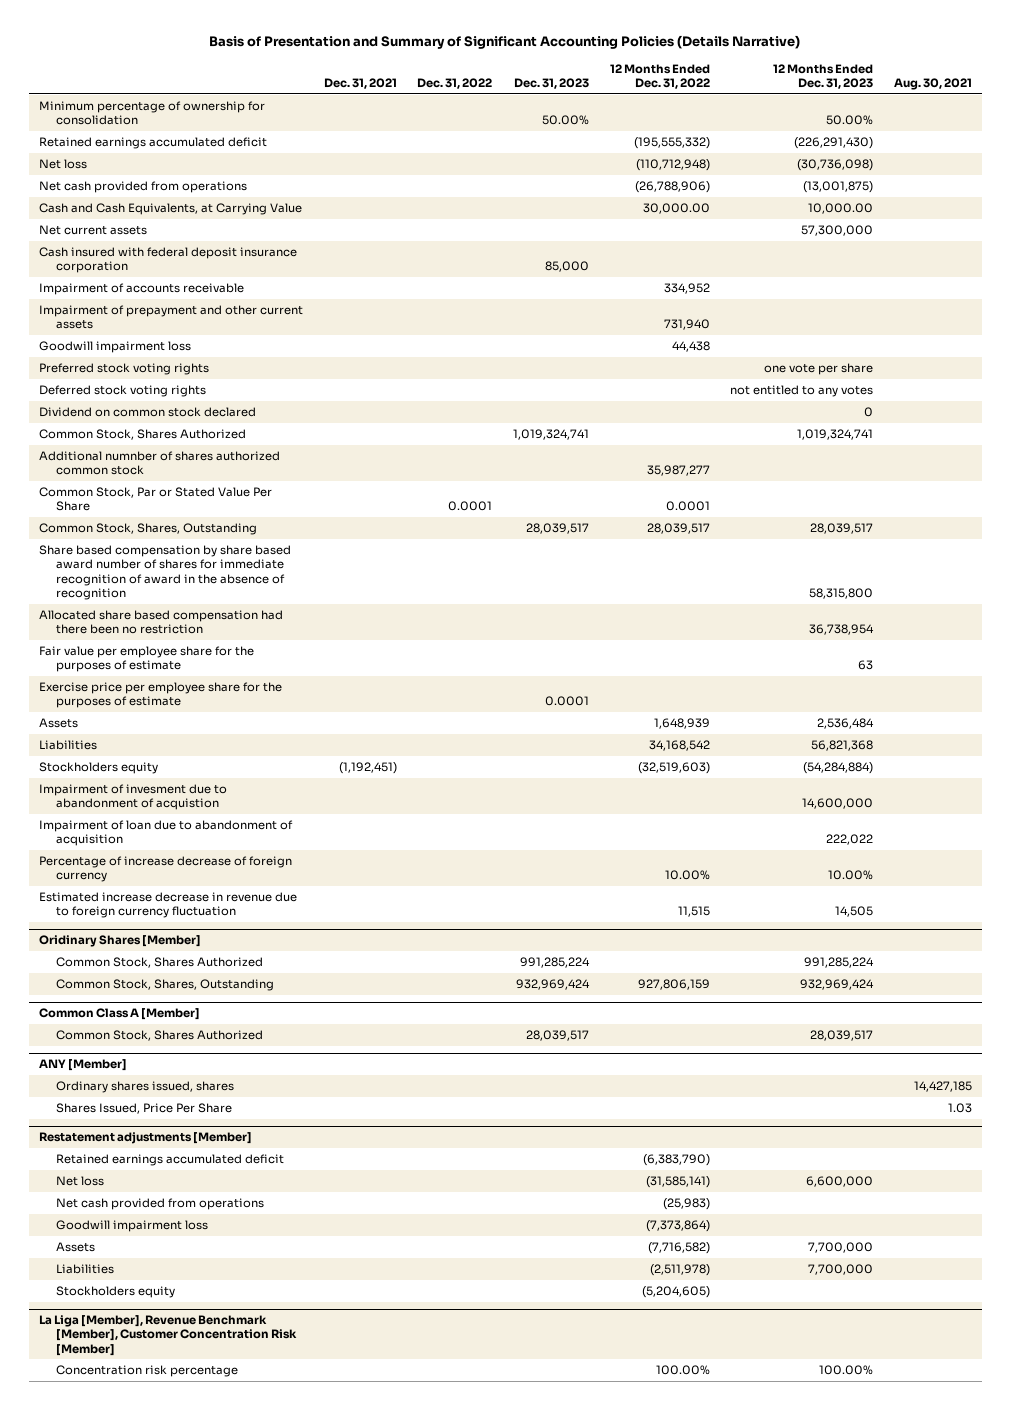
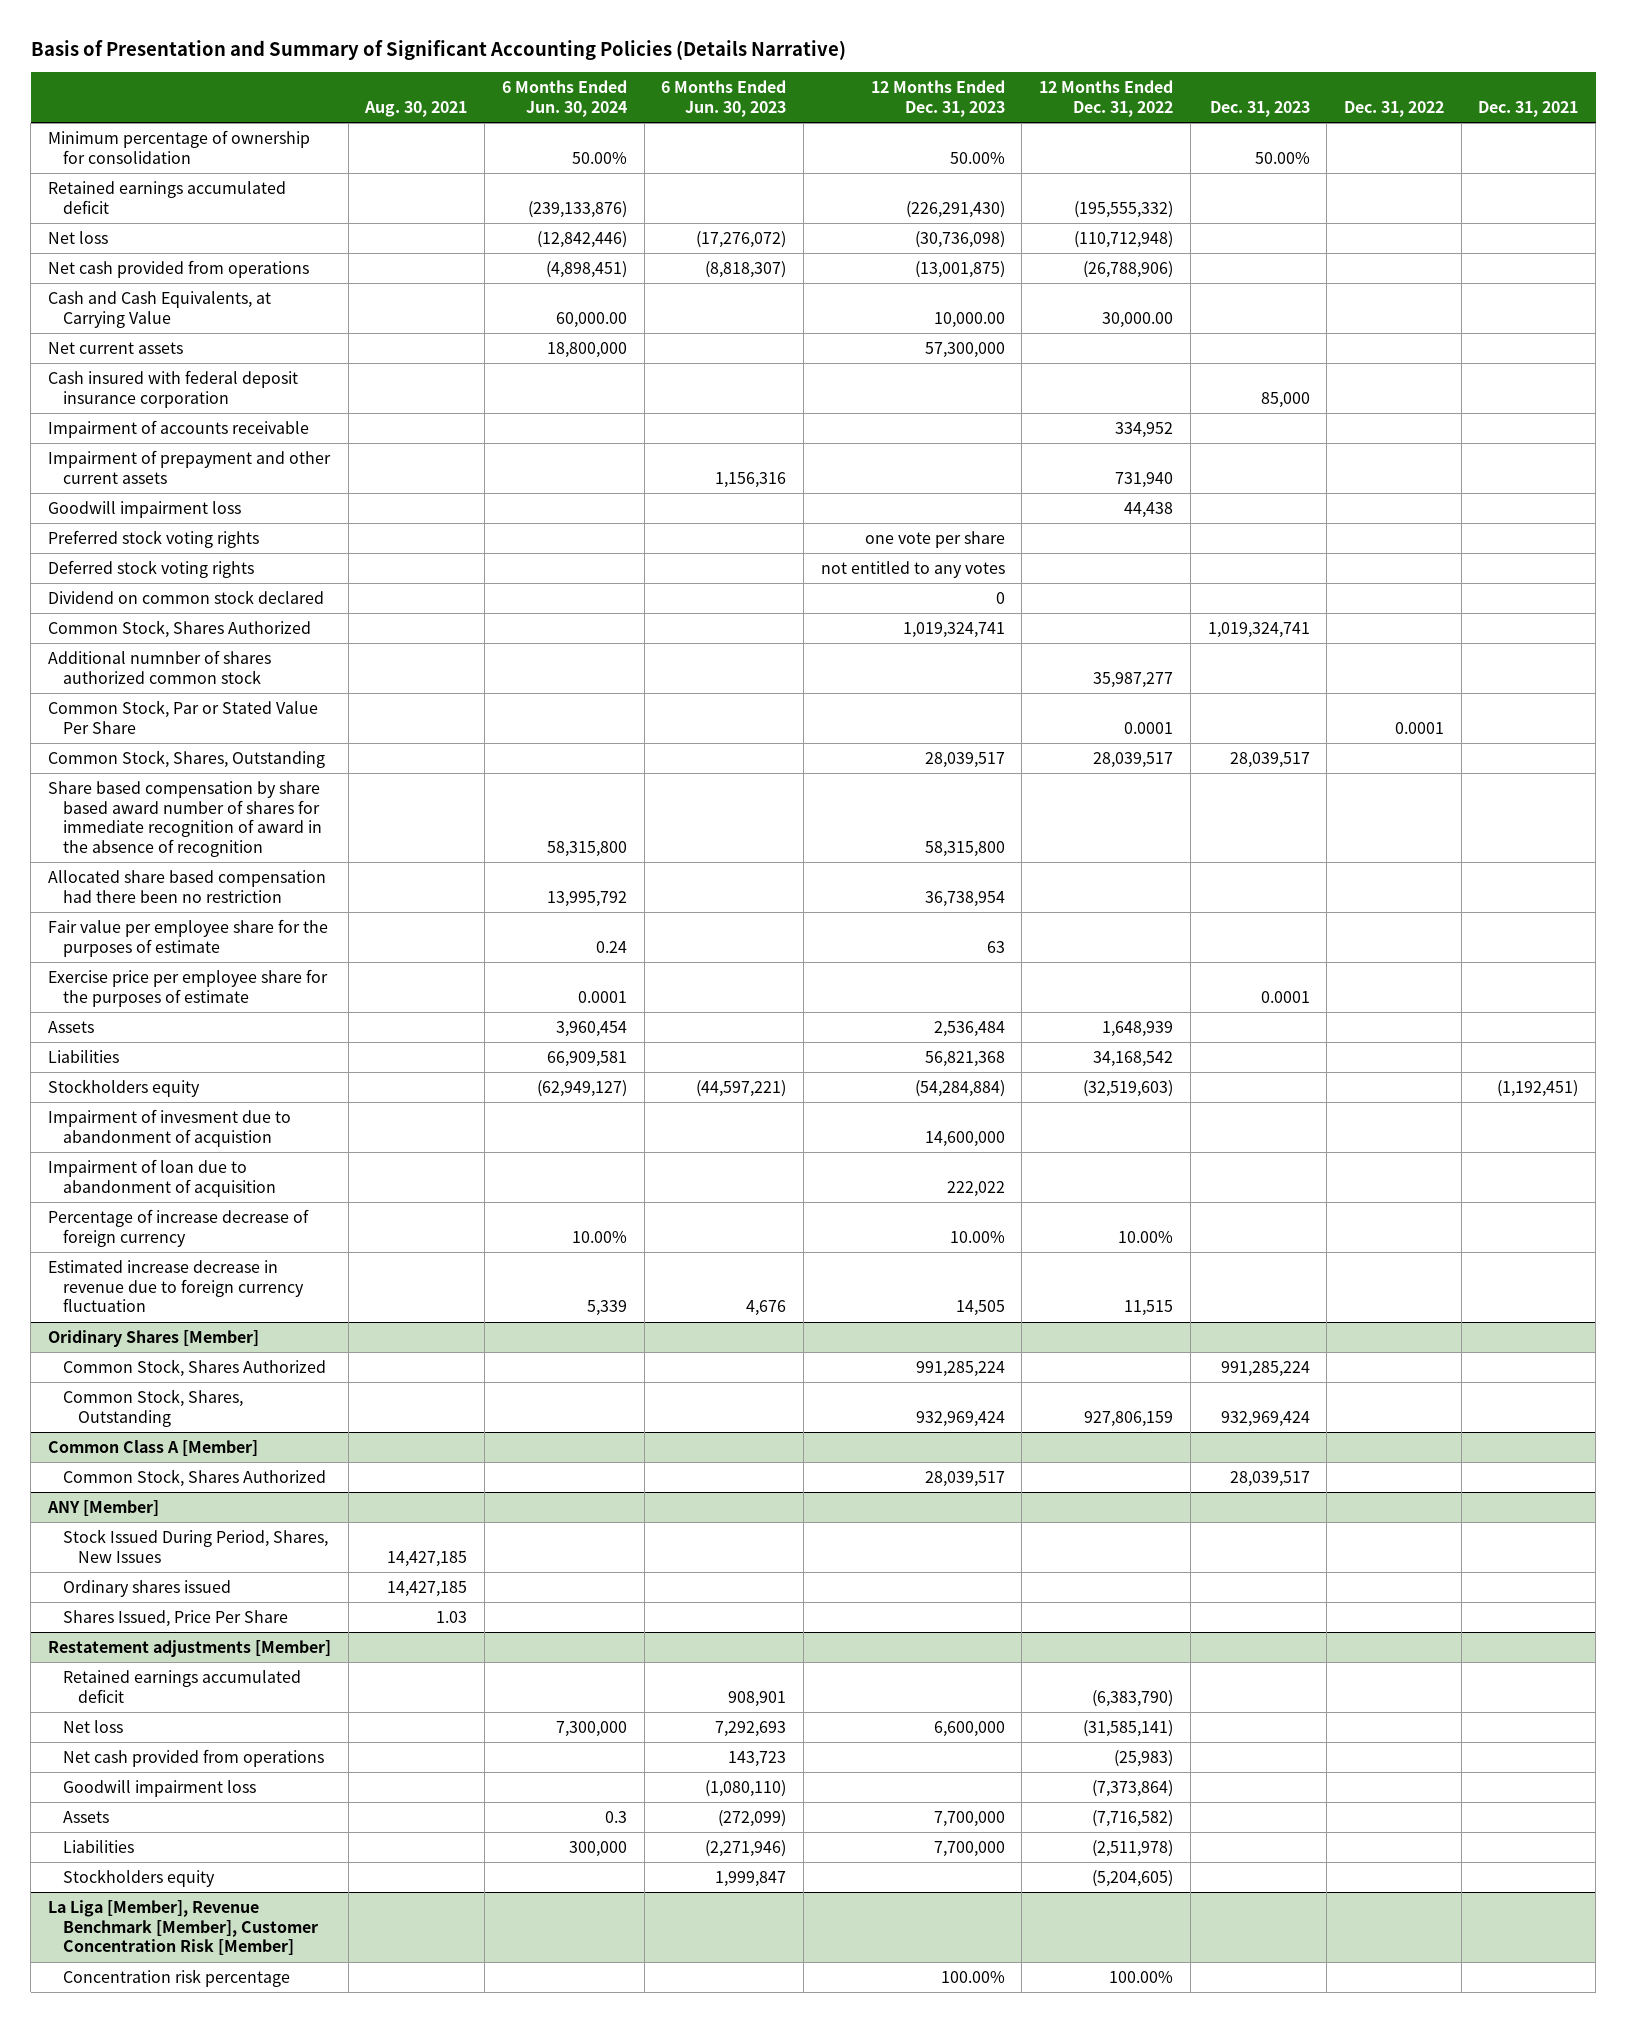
- | Dec. 31, 2021 | Dec. 31, 2022 | Dec. 31, 2023 | 12 Months Ended Dec. 31, 2022 | 12 Months Ended Dec. 31, 2023 | Aug. 30, 2021
+ | Aug. 30, 2021 | 6 Months Ended Jun. 30, 2024 | 6 Months Ended Jun. 30, 2023 | 12 Months Ended Dec. 31, 2023 | 12 Months Ended Dec. 31, 2022 | Dec. 31, 2023 | Dec. 31, 2022 | Dec. 31, 2021
@ ANY [Member]
- Ordinary shares issued, shares | | | | | | 14,427,185
+ Stock Issued During Period, Shares, New Issues | 14,427,185 | | | | | | |
+ Ordinary shares issued | 14,427,185 | | | | | | |

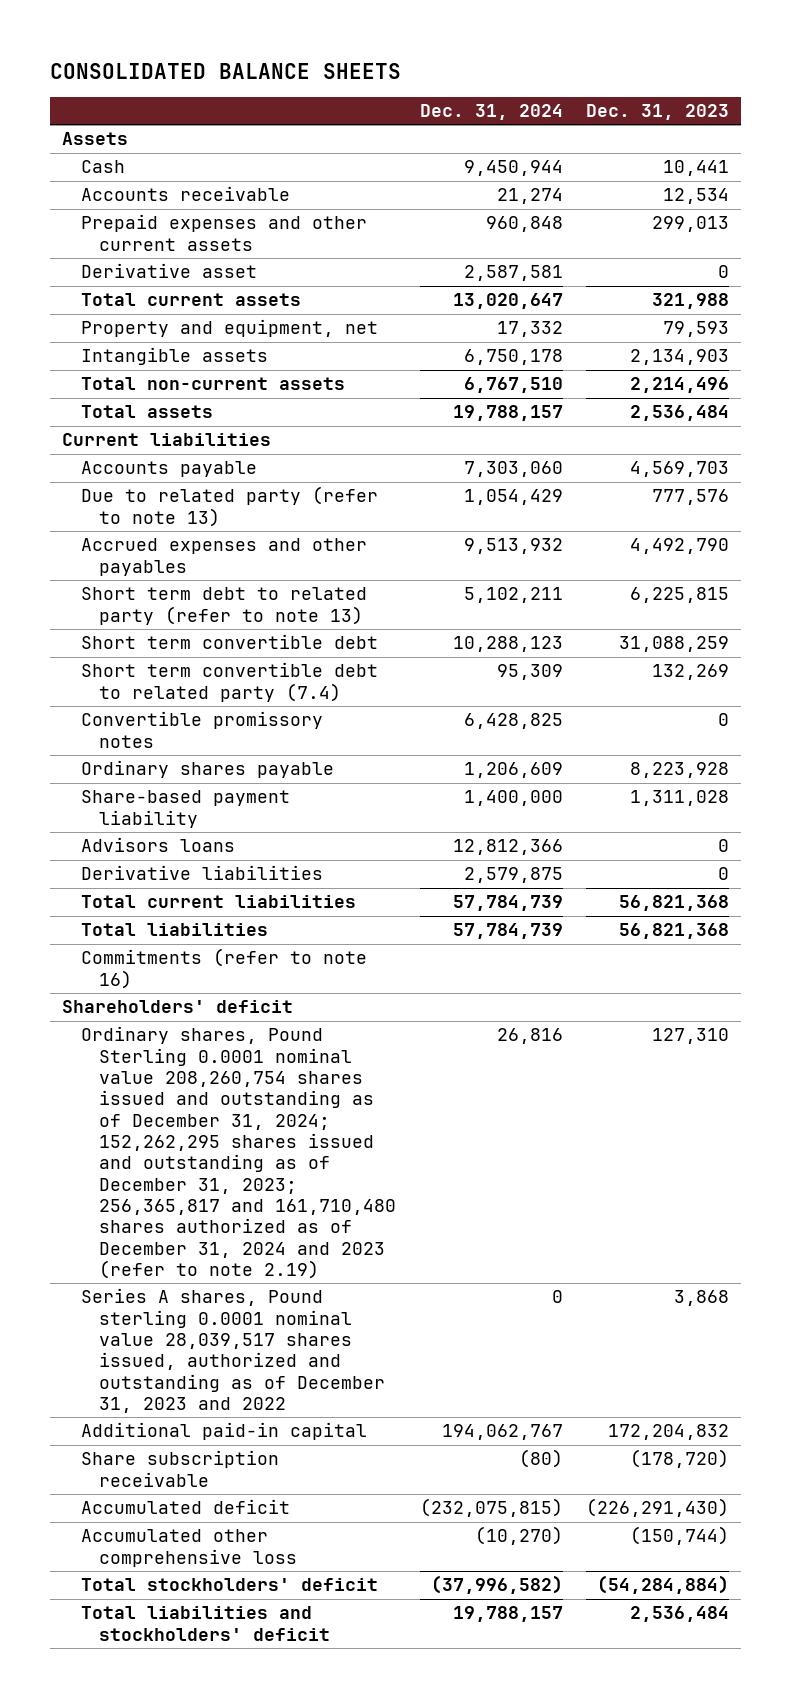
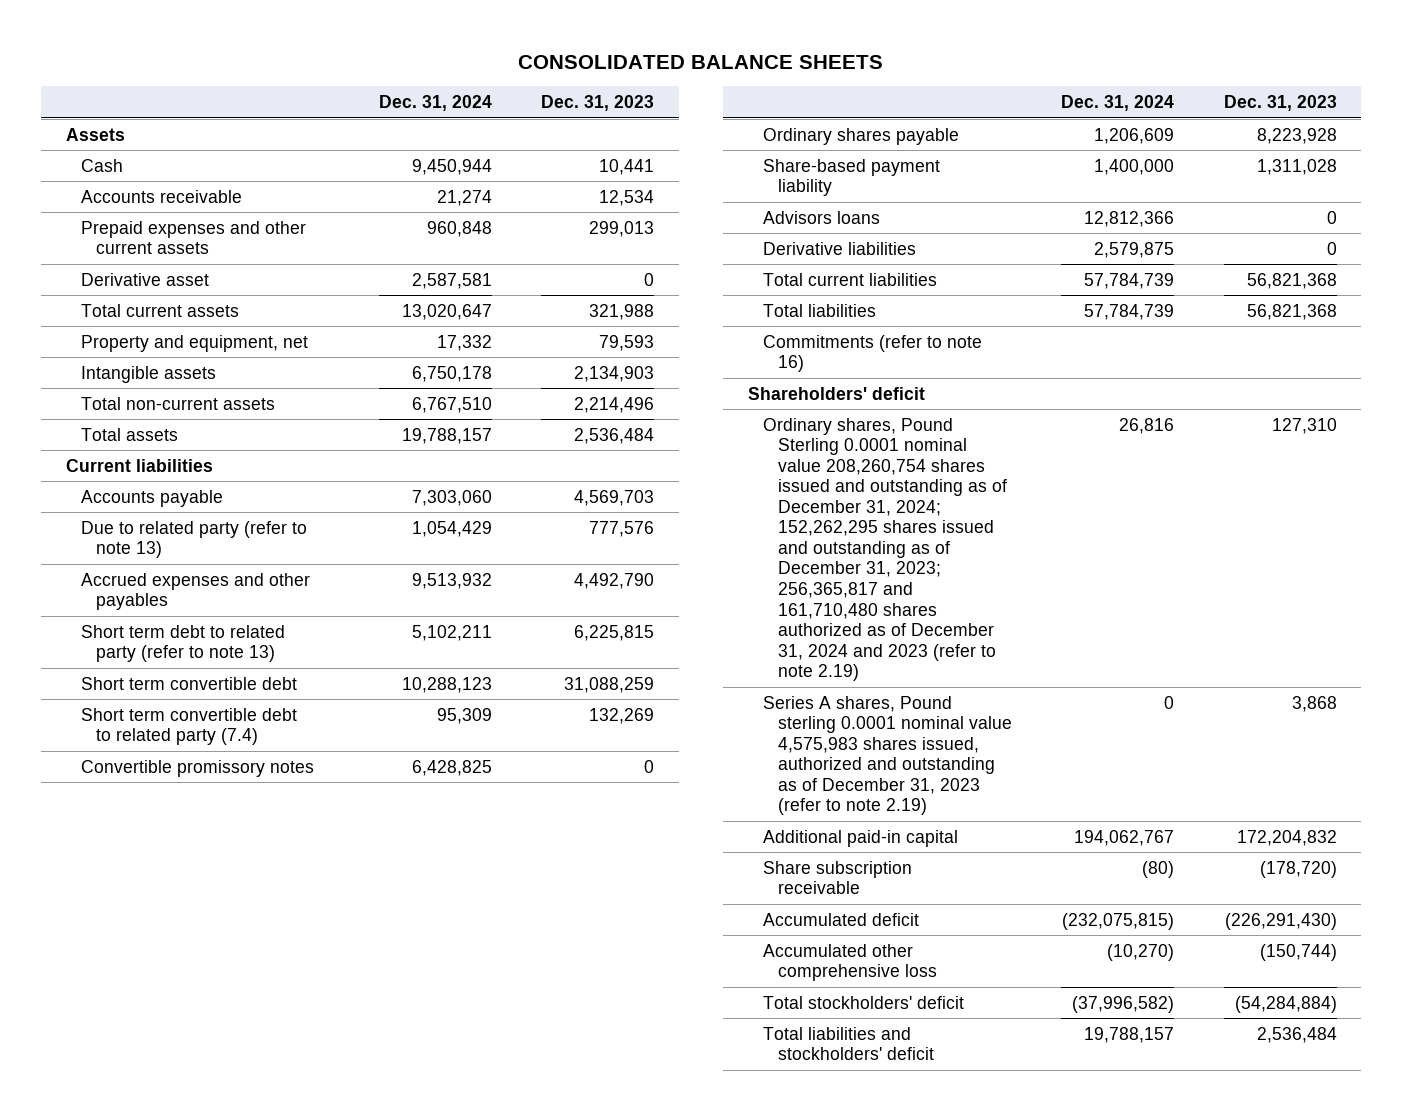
- Series A shares, Pound sterling 0.0001 nominal value 28,039,517 shares issued, authorized and outstanding as of December 31, 2023 and 2022 | 0 | 3,868
+ Series A shares, Pound sterling 0.0001 nominal value 4,575,983 shares issued, authorized and outstanding as of December 31, 2023 (refer to note 2.19) | 0 | 3,868

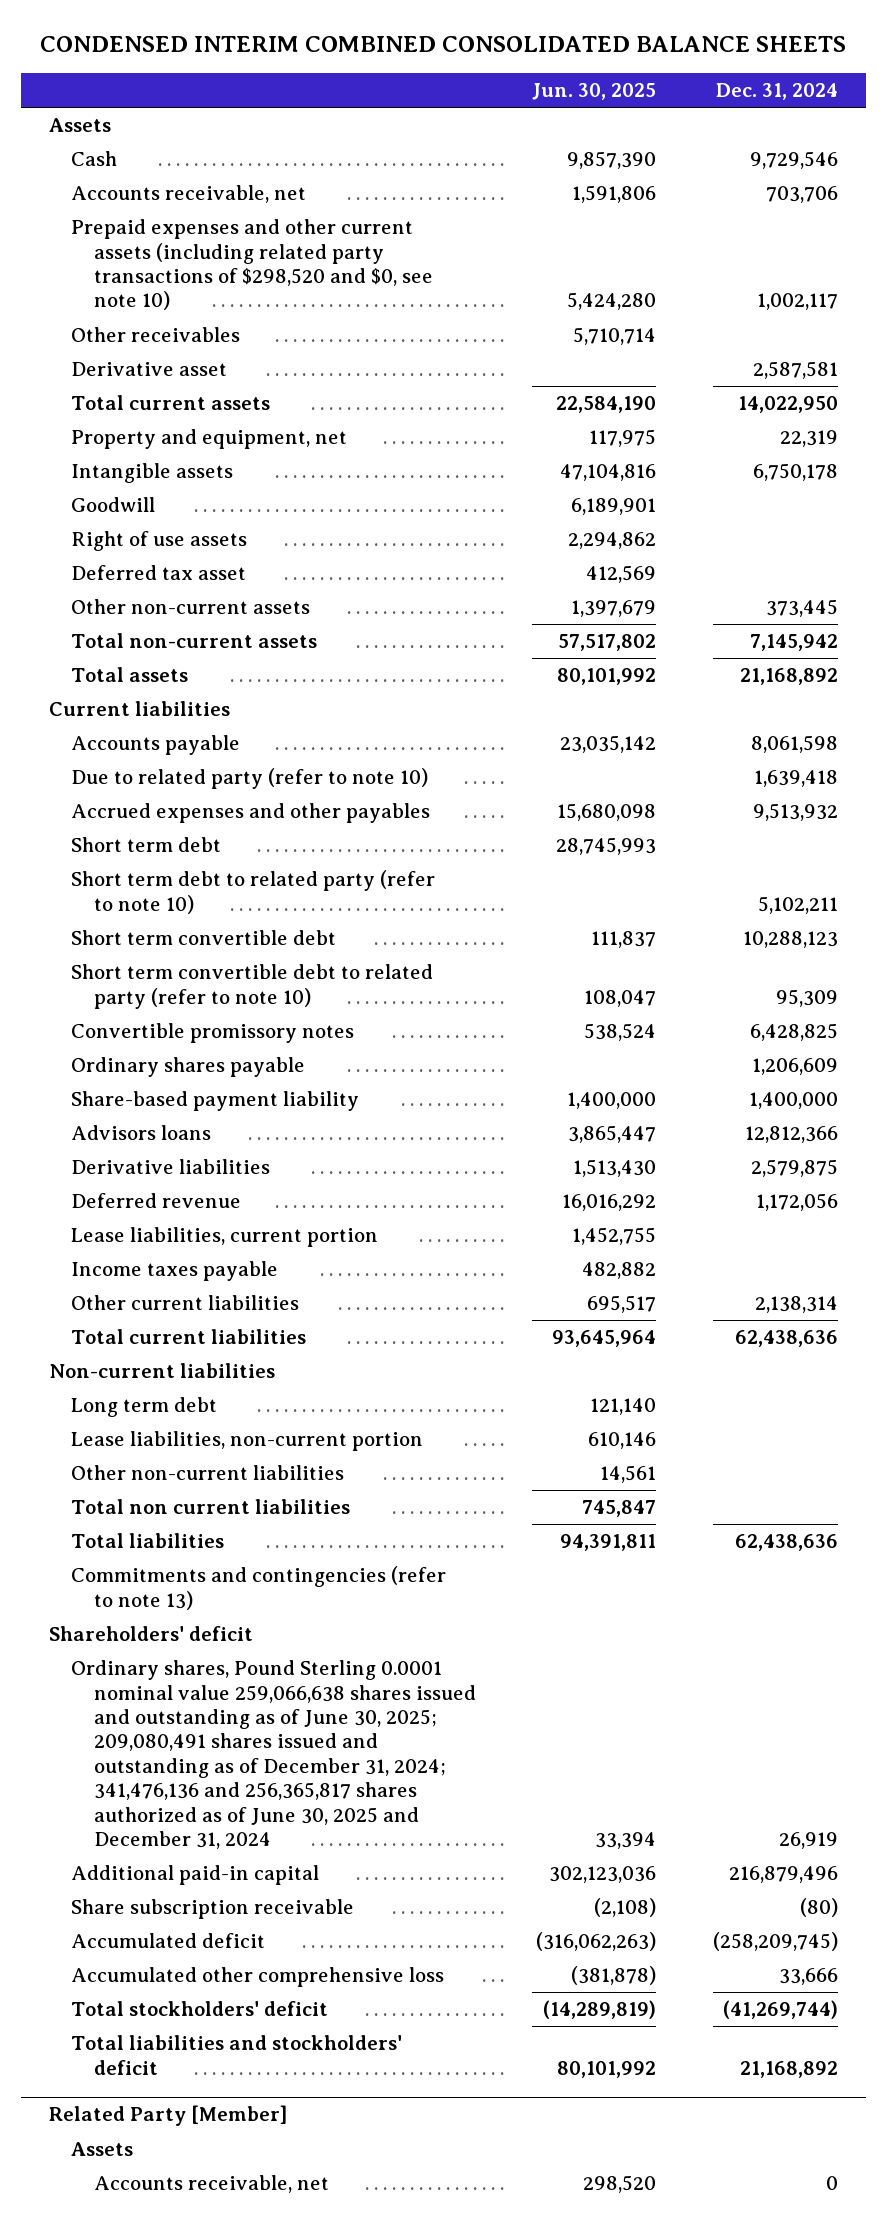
- CONSOLIDATED BALANCE SHEETS
+ CONDENSED INTERIM COMBINED CONSOLIDATED BALANCE SHEETS
- | Dec. 31, 2024 | Dec. 31, 2023
+ | Jun. 30, 2025 | Dec. 31, 2024
- Cash | 9,450,944 | 10,441
- Accounts receivable | 21,274 | 12,534
- Prepaid expenses and other current assets | 960,848 | 299,013
+ Cash | 9,857,390 | 9,729,546
+ Accounts receivable, net | 1,591,806 | 703,706
+ Prepaid expenses and other current assets (including related party transactions of $298,520 and $0, see note 10) | 5,424,280 | 1,002,117
+ Other receivables | 5,710,714 |
- Total current assets | 13,020,647 | 321,988
- Property and equipment, net | 17,332 | 79,593
+ Total current assets | 22,584,190 | 14,022,950
+ Property and equipment, net | 117,975 | 22,319
- Total non-current assets | 6,767,510 | 2,214,496
- Total assets | 19,788,157 | 2,536,484
+ Goodwill | 6,189,901 |
+ Right of use assets | 2,294,862 |
+ Deferred tax asset | 412,569 |
+ Other non-current assets | 1,397,679 | 373,445
+ Total non-current assets | 57,517,802 | 7,145,942
+ Total assets | 80,101,992 | 21,168,892
- Accounts payable | 7,303,060 | 4,569,703
- Due to related party (refer to note 13) | 1,054,429 | 777,576
+ Accounts payable | 23,035,142 | 8,061,598
+ Due to related party (refer to note 10) | | 1,639,418
- Short term debt to related party (refer to note 13) | 5,102,211 | 6,225,815
+ Short term debt | 28,745,993 |
+ Short term debt to related party (refer to note 10) | | 5,102,211
- Short term convertible debt to related party (7.4) | 95,309 | 132,269
+ Short term convertible debt to related party (refer to note 10) | 108,047 | 95,309
- Total current liabilities | 57,784,739 | 56,821,368
- Total liabilities | 57,784,739 | 56,821,368
- Commitments (refer to note 16)
+ Deferred revenue | 16,016,292 | 1,172,056
+ Lease liabilities, current portion | 1,452,755 |
+ Income taxes payable | 482,882 |
+ Other current liabilities | 695,517 | 2,138,314
+ Total current liabilities | 93,645,964 | 62,438,636
+ Non-current liabilities
+ Long term debt | 121,140 |
+ Lease liabilities, non-current portion | 610,146 |
+ Other non-current liabilities | 14,561 |
+ Total non current liabilities | 745,847 |
+ Total liabilities | 94,391,811 | 62,438,636
+ Commitments and contingencies (refer to note 13)
- Ordinary shares, Pound Sterling 0.0001 nominal value 208,260,754 shares issued and outstanding as of December 31, 2024; 152,262,295 shares issued and outstanding as of December 31, 2023; 256,365,817 and 161,710,480 shares authorized as of December 31, 2024 and 2023 (refer to note 2.19) | 26,816 | 127,310
- Series A shares, Pound sterling 0.0001 nominal value 4,575,983 shares issued, authorized and outstanding as of December 31, 2023 (refer to note 2.19) | 0 | 3,868
- Additional paid-in capital | 194,062,767 | 172,204,832
+ Ordinary shares, Pound Sterling 0.0001 nominal value 259,066,638 shares issued and outstanding as of June 30, 2025; 209,080,491 shares issued and outstanding as of December 31, 2024; 341,476,136 and 256,365,817 shares authorized as of June 30, 2025 and December 31, 2024 | 33,394 | 26,919
+ Additional paid-in capital | 302,123,036 | 216,879,496
- Accumulated deficit | (232,075,815) | (226,291,430)
- Accumulated other comprehensive loss | (10,270) | (150,744)
- Total stockholders' deficit | (37,996,582) | (54,284,884)
- Total liabilities and stockholders' deficit | 19,788,157 | 2,536,484
+ Accumulated deficit | (316,062,263) | (258,209,745)
+ Accumulated other comprehensive loss | (381,878) | 33,666
+ Total stockholders' deficit | (14,289,819) | (41,269,744)
+ Total liabilities and stockholders' deficit | 80,101,992 | 21,168,892
+ Related Party [Member]
+ Assets
+ Accounts receivable, net | 298,520 | 0

